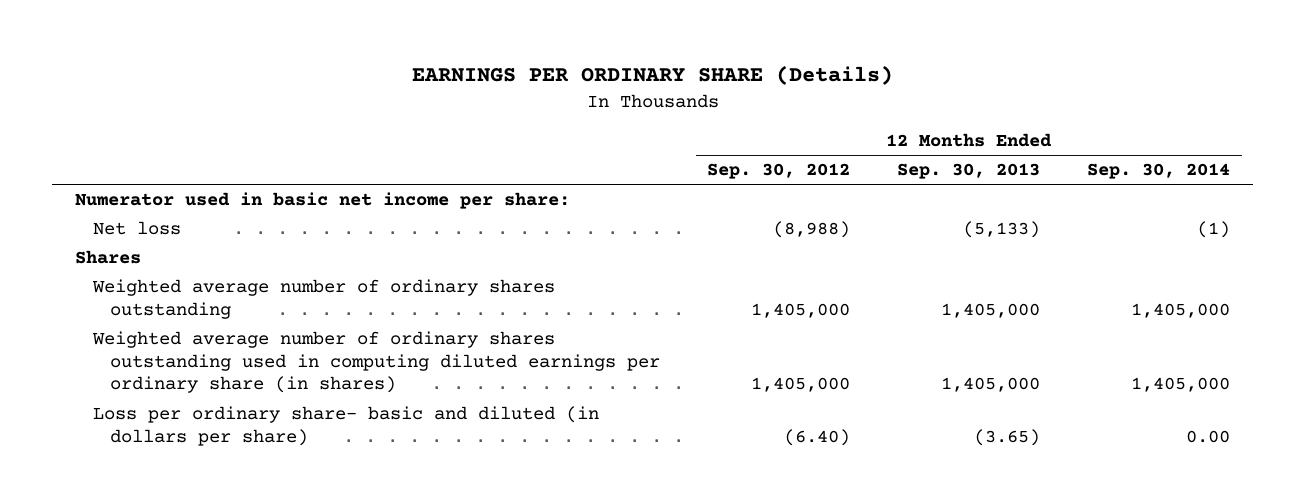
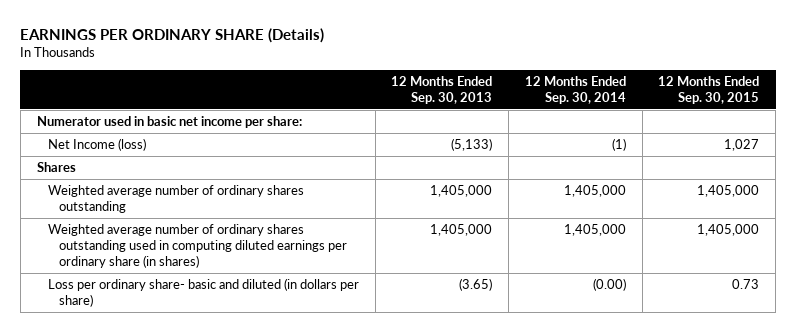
- | 12 Months Ended Sep. 30, 2012 | 12 Months Ended Sep. 30, 2013 | 12 Months Ended Sep. 30, 2014
+ | 12 Months Ended Sep. 30, 2013 | 12 Months Ended Sep. 30, 2014 | 12 Months Ended Sep. 30, 2015
- Net loss | (8,988) | (5,133) | (1)
+ Net Income (loss) | (5,133) | (1) | 1,027
- Loss per ordinary share- basic and diluted (in dollars per share) | (6.40) | (3.65) | 0.00
+ Loss per ordinary share- basic and diluted (in dollars per share) | (3.65) | (0.00) | 0.73

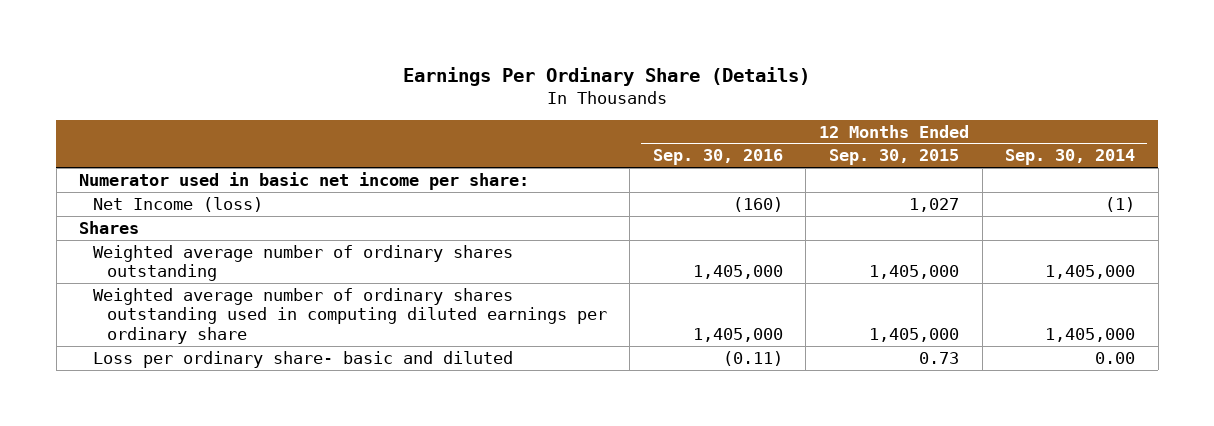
- EARNINGS PER ORDINARY SHARE (Details)
+ Earnings Per Ordinary Share (Details)
- | 12 Months Ended Sep. 30, 2013 | 12 Months Ended Sep. 30, 2014 | 12 Months Ended Sep. 30, 2015
+ | 12 Months Ended Sep. 30, 2016 | 12 Months Ended Sep. 30, 2015 | 12 Months Ended Sep. 30, 2014
- Weighted average number of ordinary shares outstanding used in computing diluted earnings per ordinary share (in shares) | 1,405,000 | 1,405,000 | 1,405,000
- Loss per ordinary share- basic and diluted (in dollars per share) | (3.65) | (0.00) | 0.73
+ Weighted average number of ordinary shares outstanding used in computing diluted earnings per ordinary share | 1,405,000 | 1,405,000 | 1,405,000
+ Loss per ordinary share- basic and diluted | (0.11) | 0.73 | 0.00

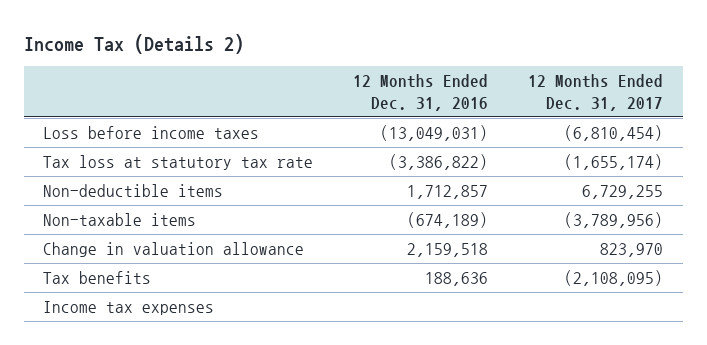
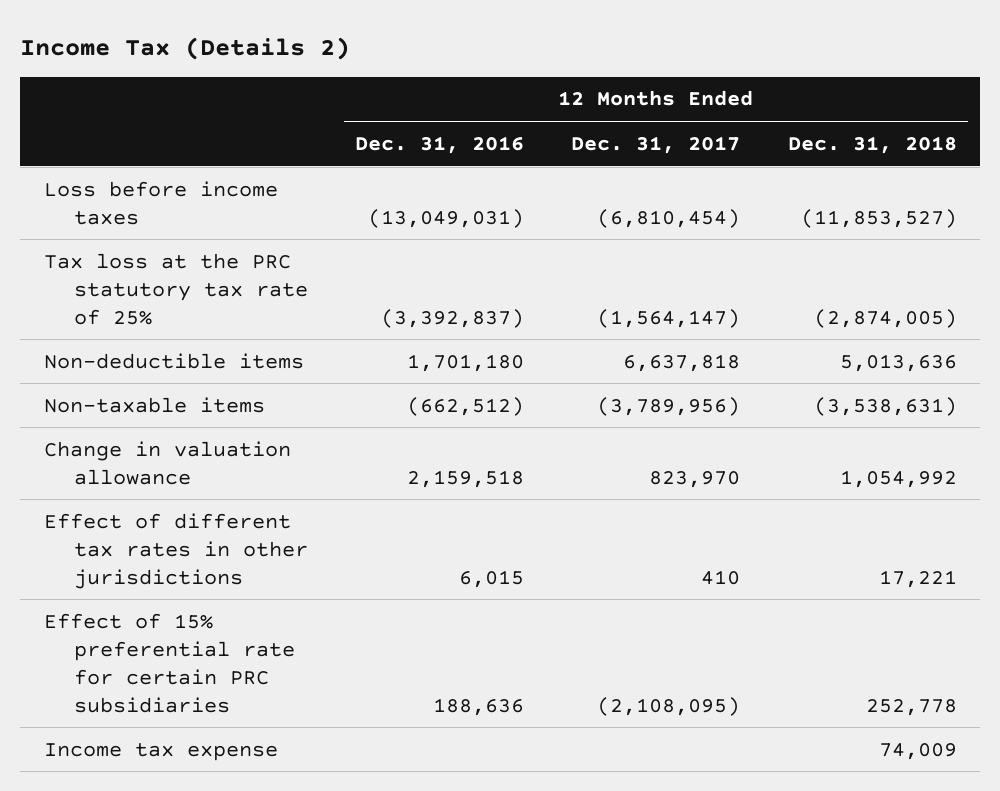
- | 12 Months Ended Dec. 31, 2016 | 12 Months Ended Dec. 31, 2017
+ | 12 Months Ended Dec. 31, 2016 | 12 Months Ended Dec. 31, 2017 | 12 Months Ended Dec. 31, 2018
- Tax loss at statutory tax rate | (3,386,822) | (1,655,174)
- Non-deductible items | 1,712,857 | 6,729,255
- Non-taxable items | (674,189) | (3,789,956)
+ Tax loss at the PRC statutory tax rate of 25% | (3,392,837) | (1,564,147) | (2,874,005)
+ Non-deductible items | 1,701,180 | 6,637,818 | 5,013,636
+ Non-taxable items | (662,512) | (3,789,956) | (3,538,631)
- Tax benefits | 188,636 | (2,108,095)
- Income tax expenses
+ Effect of different tax rates in other jurisdictions | 6,015 | 410 | 17,221
+ Effect of 15% preferential rate for certain PRC subsidiaries | 188,636 | (2,108,095) | 252,778
+ Income tax expense | | | 74,009

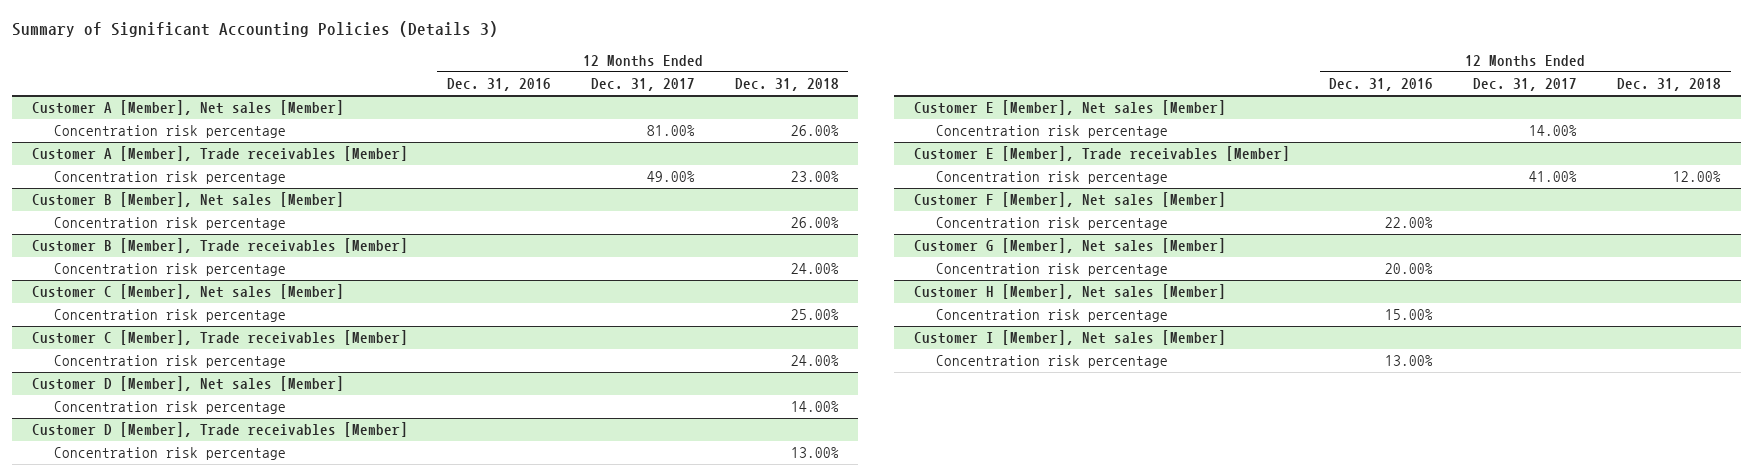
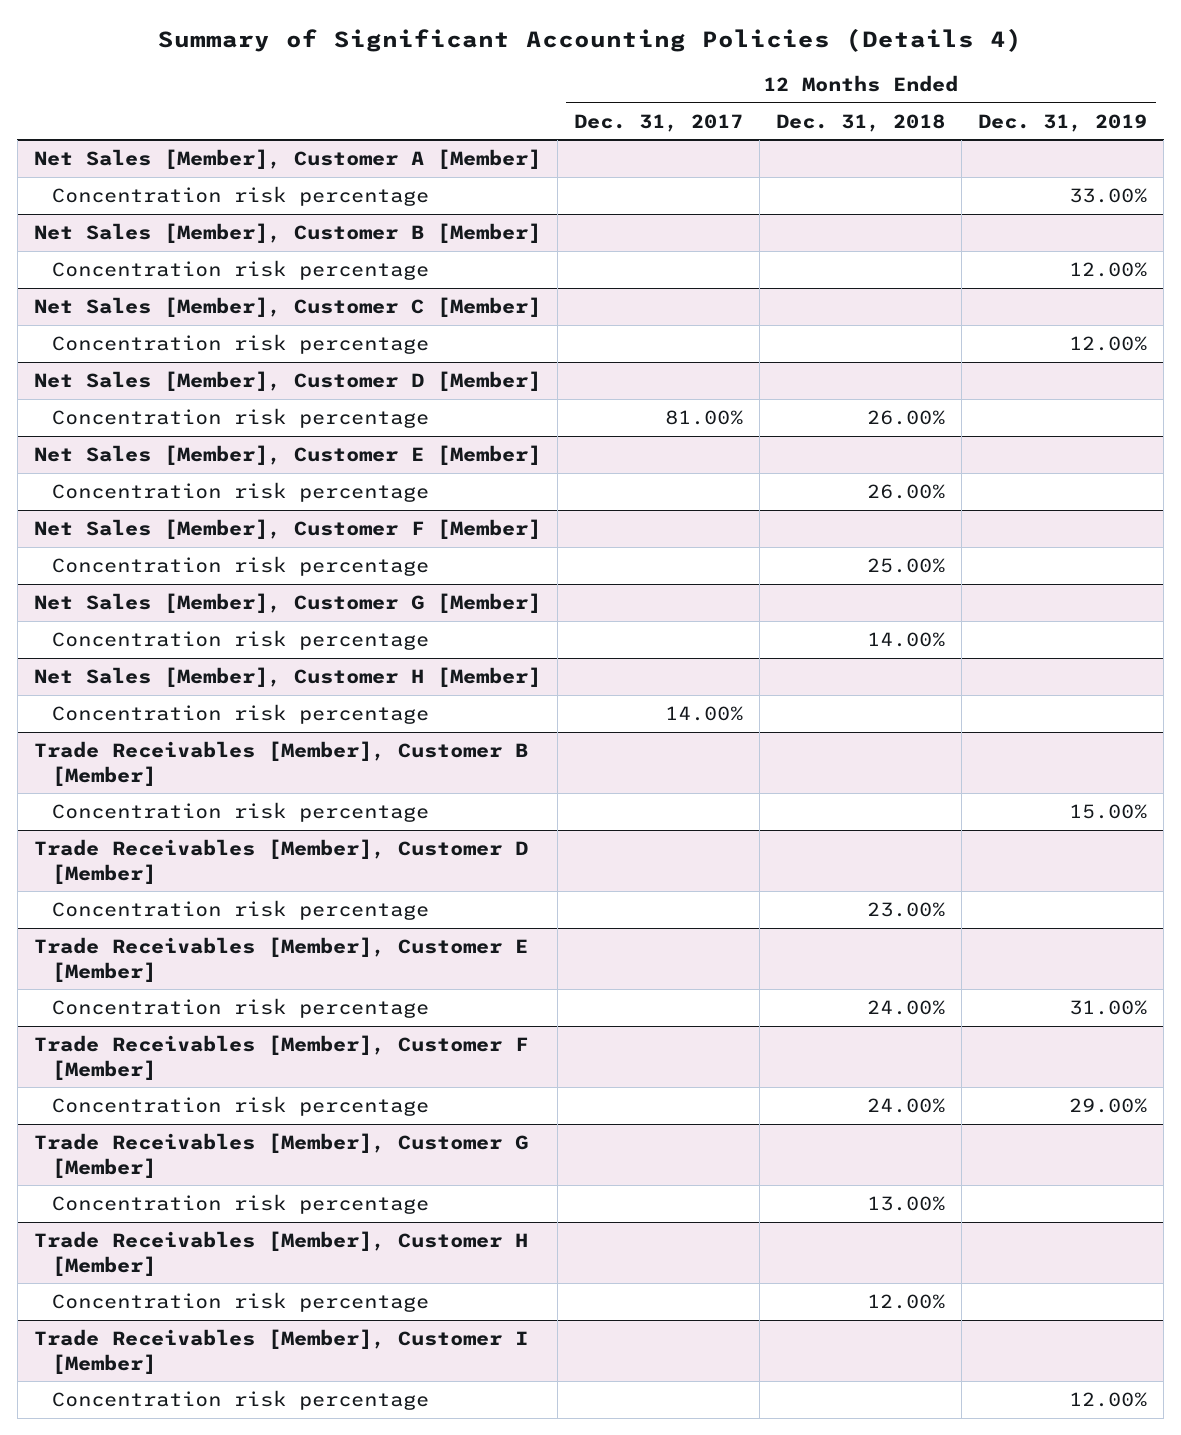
- Summary of Significant Accounting Policies (Details 3)
+ Summary of Significant Accounting Policies (Details 4)
- | 12 Months Ended Dec. 31, 2016 | 12 Months Ended Dec. 31, 2017 | 12 Months Ended Dec. 31, 2018
+ | 12 Months Ended Dec. 31, 2017 | 12 Months Ended Dec. 31, 2018 | 12 Months Ended Dec. 31, 2019
- Customer A [Member], Net sales [Member]
+ Net Sales [Member], Customer A [Member]
+ Concentration risk percentage | | | 33.00%
+ Net Sales [Member], Customer B [Member]
+ Concentration risk percentage | | | 12.00%
+ Net Sales [Member], Customer C [Member]
+ Concentration risk percentage | | | 12.00%
+ Net Sales [Member], Customer D [Member]
- Customer A [Member], Trade receivables [Member]
- Concentration risk percentage | | 49.00% | 23.00%
- Customer B [Member], Net sales [Member]
+ Net Sales [Member], Customer E [Member]
- Customer B [Member], Trade receivables [Member]
- Concentration risk percentage | | | 24.00%
- Customer C [Member], Net sales [Member]
+ Net Sales [Member], Customer F [Member]
- Customer C [Member], Trade receivables [Member]
- Concentration risk percentage | | | 24.00%
- Customer D [Member], Net sales [Member]
+ Net Sales [Member], Customer G [Member]
- Customer D [Member], Trade receivables [Member]
- Concentration risk percentage | | | 13.00%
- Customer E [Member], Net sales [Member]
+ Net Sales [Member], Customer H [Member]
- Customer E [Member], Trade receivables [Member]
- Concentration risk percentage | | 41.00% | 12.00%
- Customer F [Member], Net sales [Member]
- Concentration risk percentage | 22.00% | |
- Customer G [Member], Net sales [Member]
- Concentration risk percentage | 20.00% | |
- Customer H [Member], Net sales [Member]
+ Trade Receivables [Member], Customer B [Member]
- Customer I [Member], Net sales [Member]
+ Trade Receivables [Member], Customer D [Member]
+ Concentration risk percentage | | 23.00% |
+ Trade Receivables [Member], Customer E [Member]
+ Concentration risk percentage | | 24.00% | 31.00%
+ Trade Receivables [Member], Customer F [Member]
+ Concentration risk percentage | | 24.00% | 29.00%
+ Trade Receivables [Member], Customer G [Member]
+ Concentration risk percentage | | 13.00% |
+ Trade Receivables [Member], Customer H [Member]
+ Concentration risk percentage | | 12.00% |
+ Trade Receivables [Member], Customer I [Member]

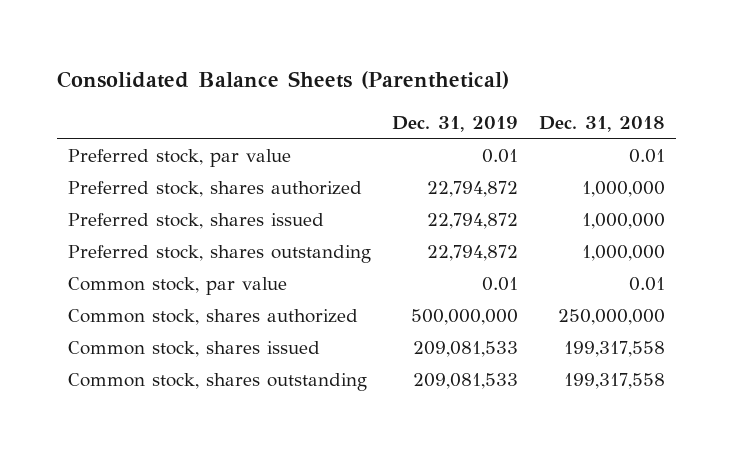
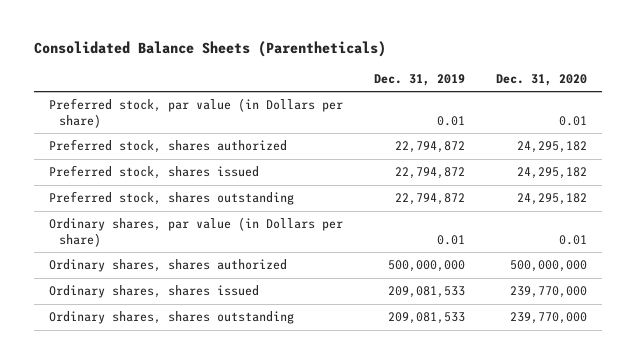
- Consolidated Balance Sheets (Parenthetical)
+ Consolidated Balance Sheets (Parentheticals)
- | Dec. 31, 2019 | Dec. 31, 2018
+ | Dec. 31, 2019 | Dec. 31, 2020
- Preferred stock, par value | 0.01 | 0.01
+ Preferred stock, par value (in Dollars per share) | 0.01 | 0.01
- Common stock, par value | 0.01 | 0.01
- Common stock, shares authorized | 500,000,000 | 250,000,000
- Common stock, shares issued | 209,081,533 | 199,317,558
- Common stock, shares outstanding | 209,081,533 | 199,317,558
+ Ordinary shares, par value (in Dollars per share) | 0.01 | 0.01
+ Ordinary shares, shares authorized | 500,000,000 | 500,000,000
+ Ordinary shares, shares issued | 209,081,533 | 239,770,000
+ Ordinary shares, shares outstanding | 209,081,533 | 239,770,000

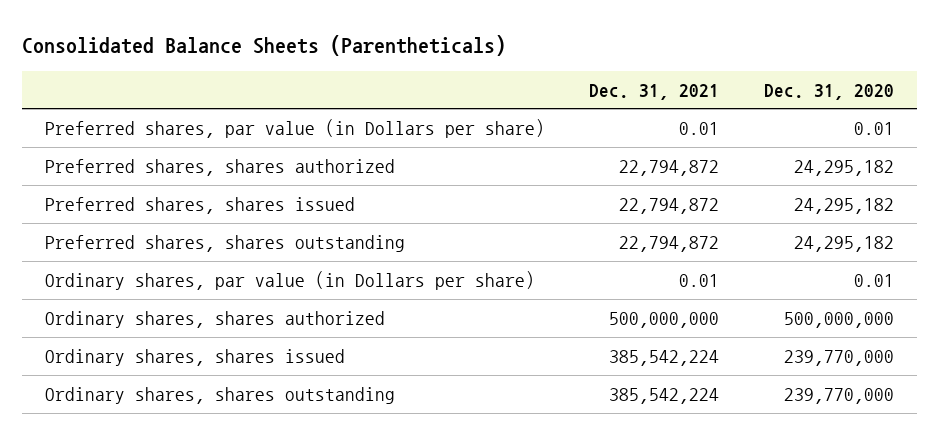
- | Dec. 31, 2019 | Dec. 31, 2020
+ | Dec. 31, 2021 | Dec. 31, 2020
- Preferred stock, par value (in Dollars per share) | 0.01 | 0.01
- Preferred stock, shares authorized | 22,794,872 | 24,295,182
- Preferred stock, shares issued | 22,794,872 | 24,295,182
- Preferred stock, shares outstanding | 22,794,872 | 24,295,182
+ Preferred shares, par value (in Dollars per share) | 0.01 | 0.01
+ Preferred shares, shares authorized | 22,794,872 | 24,295,182
+ Preferred shares, shares issued | 22,794,872 | 24,295,182
+ Preferred shares, shares outstanding | 22,794,872 | 24,295,182

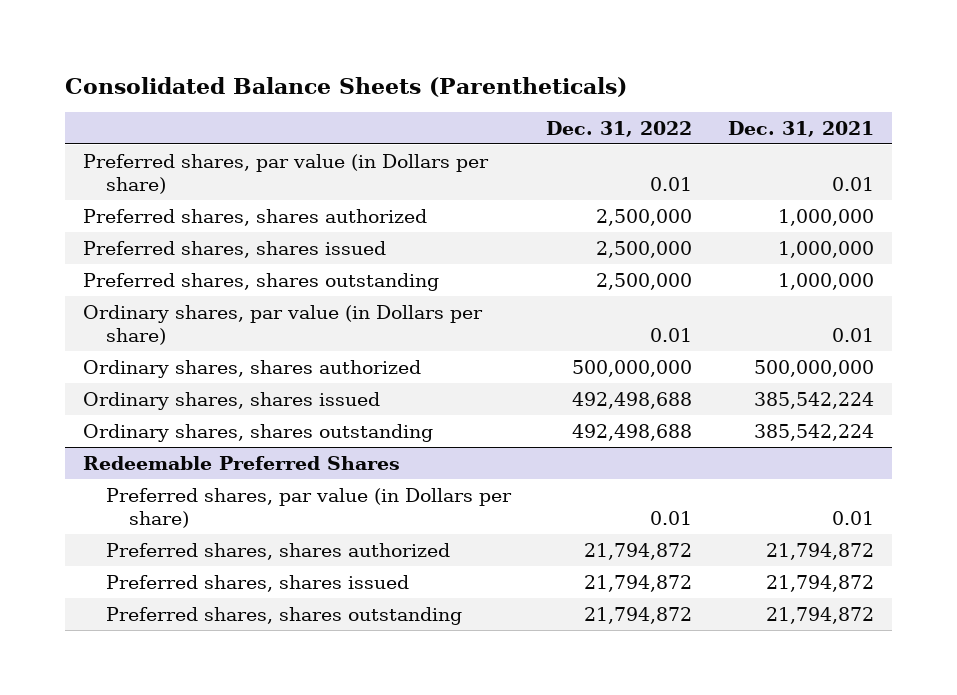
- | Dec. 31, 2021 | Dec. 31, 2020
+ | Dec. 31, 2022 | Dec. 31, 2021
- Preferred shares, shares authorized | 22,794,872 | 24,295,182
- Preferred shares, shares issued | 22,794,872 | 24,295,182
- Preferred shares, shares outstanding | 22,794,872 | 24,295,182
+ Preferred shares, shares authorized | 2,500,000 | 1,000,000
+ Preferred shares, shares issued | 2,500,000 | 1,000,000
+ Preferred shares, shares outstanding | 2,500,000 | 1,000,000
+ Redeemable Preferred Shares
+ Preferred shares, par value (in Dollars per share) | 0.01 | 0.01
+ Preferred shares, shares authorized | 21,794,872 | 21,794,872
+ Preferred shares, shares issued | 21,794,872 | 21,794,872
+ Preferred shares, shares outstanding | 21,794,872 | 21,794,872

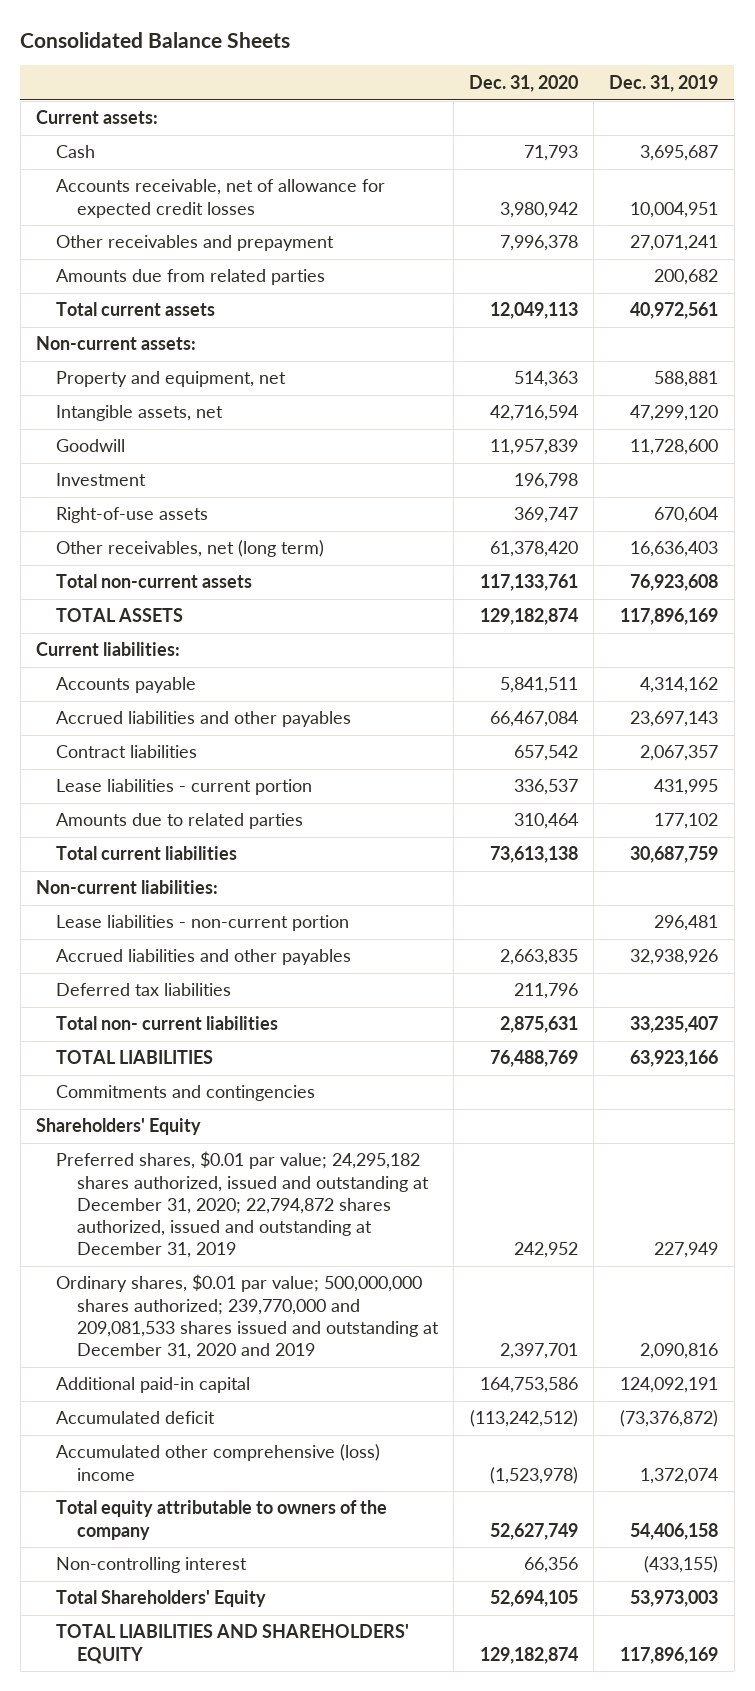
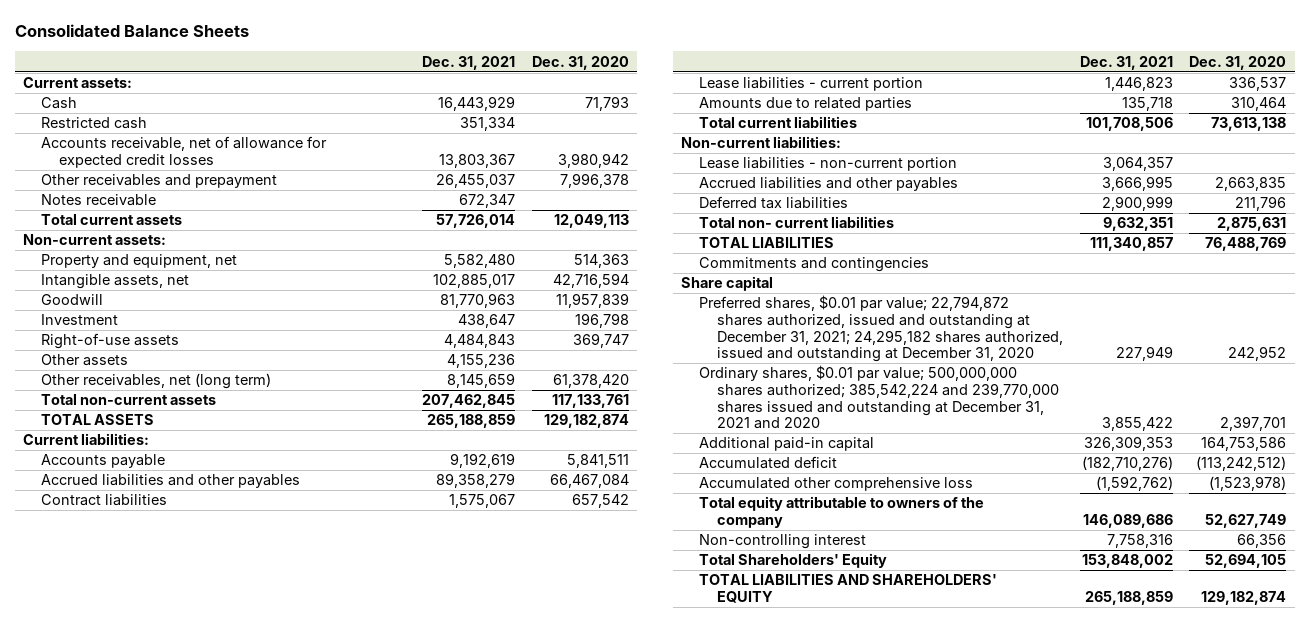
- | Dec. 31, 2020 | Dec. 31, 2019
+ | Dec. 31, 2021 | Dec. 31, 2020
+ Restricted cash | 351,334 |
- Amounts due from related parties | | 200,682
+ Notes receivable | 672,347 |
+ Other assets | 4,155,236 |
- Shareholders' Equity
- Preferred shares, $0.01 par value; 24,295,182 shares authorized, issued and outstanding at December 31, 2020; 22,794,872 shares authorized, issued and outstanding at December 31, 2019 | 242,952 | 227,949
- Ordinary shares, $0.01 par value; 500,000,000 shares authorized; 239,770,000 and 209,081,533 shares issued and outstanding at December 31, 2020 and 2019 | 2,397,701 | 2,090,816
+ Share capital
+ Preferred shares, $0.01 par value; 22,794,872 shares authorized, issued and outstanding at December 31, 2021; 24,295,182 shares authorized, issued and outstanding at December 31, 2020 | 227,949 | 242,952
+ Ordinary shares, $0.01 par value; 500,000,000 shares authorized; 385,542,224 and 239,770,000 shares issued and outstanding at December 31, 2021 and 2020 | 3,855,422 | 2,397,701
- Accumulated other comprehensive (loss) income | (1,523,978) | 1,372,074
+ Accumulated other comprehensive loss | (1,592,762) | (1,523,978)

